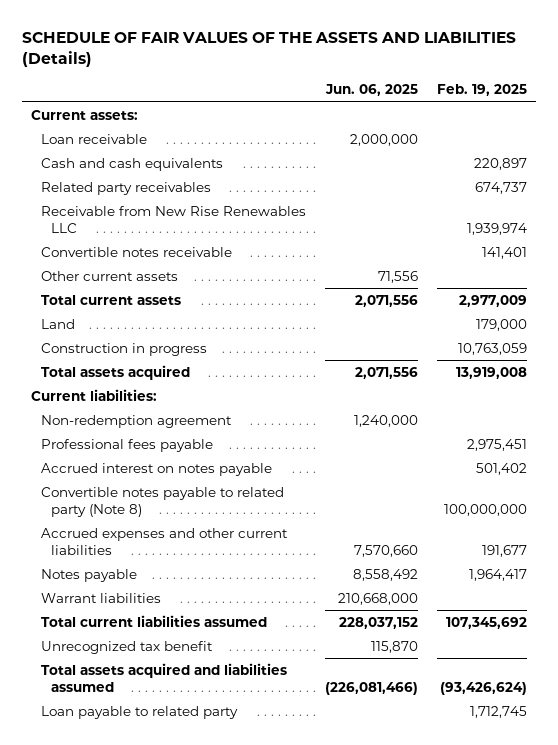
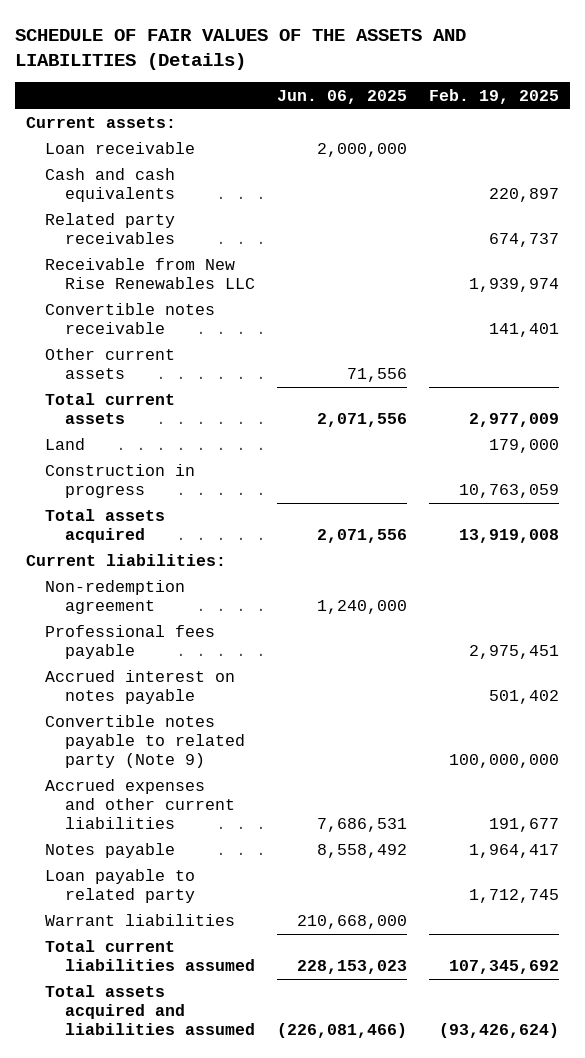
- Convertible notes payable to related party (Note 8) | | 100,000,000
- Accrued expenses and other current liabilities | 7,570,660 | 191,677
+ Convertible notes payable to related party (Note 9) | | 100,000,000
+ Accrued expenses and other current liabilities | 7,686,531 | 191,677
moved up: Loan payable to related party | | 1,712,745
- Total current liabilities assumed | 228,037,152 | 107,345,692
- Unrecognized tax benefit | 115,870 |
+ Total current liabilities assumed | 228,153,023 | 107,345,692

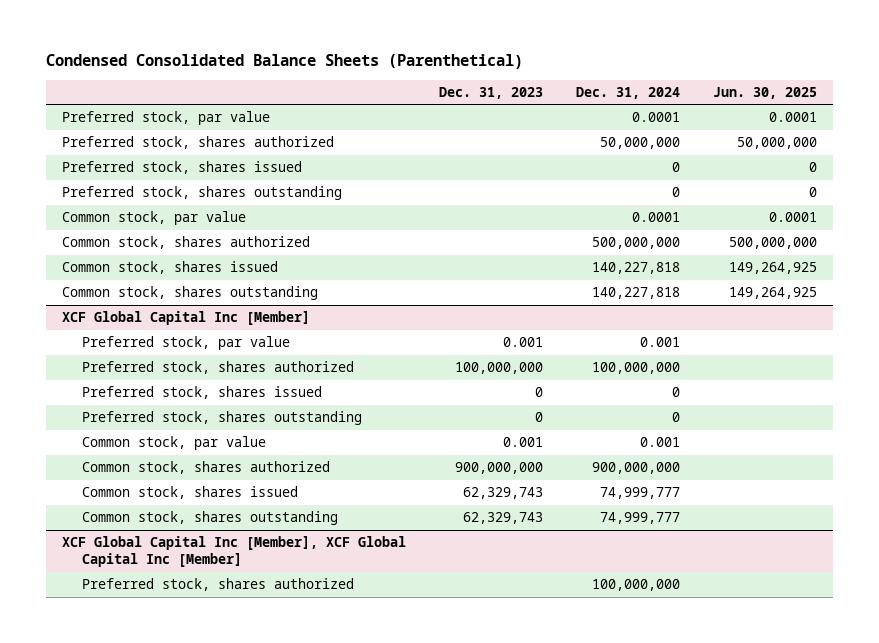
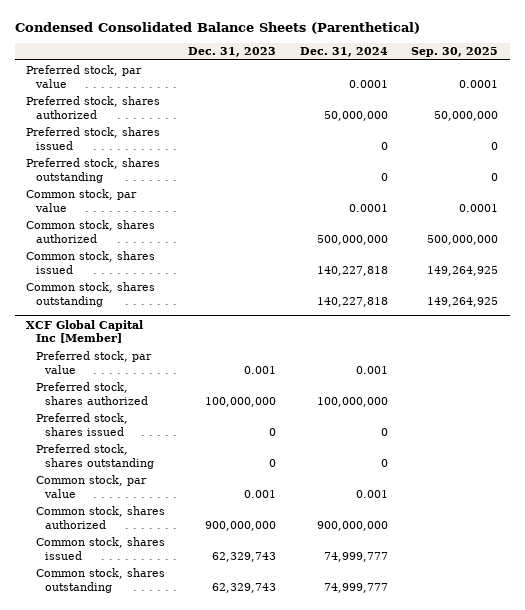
- | Dec. 31, 2023 | Dec. 31, 2024 | Jun. 30, 2025
+ | Dec. 31, 2023 | Dec. 31, 2024 | Sep. 30, 2025
- XCF Global Capital Inc [Member], XCF Global Capital Inc [Member]
- Preferred stock, shares authorized | | 100,000,000 |

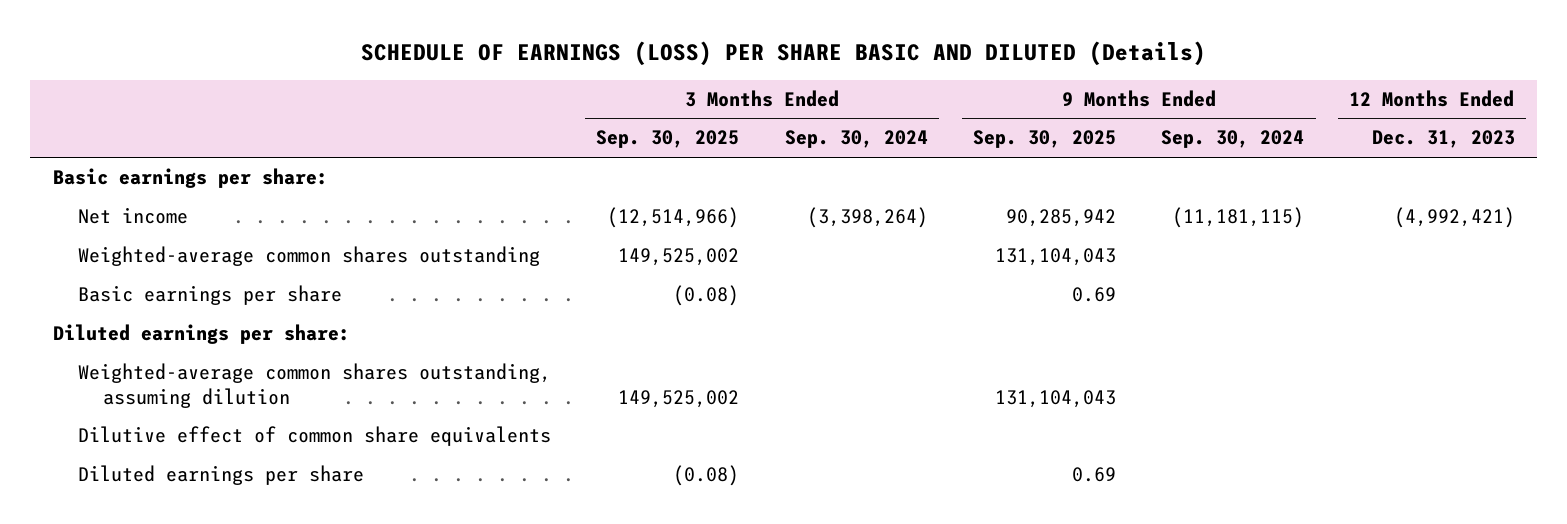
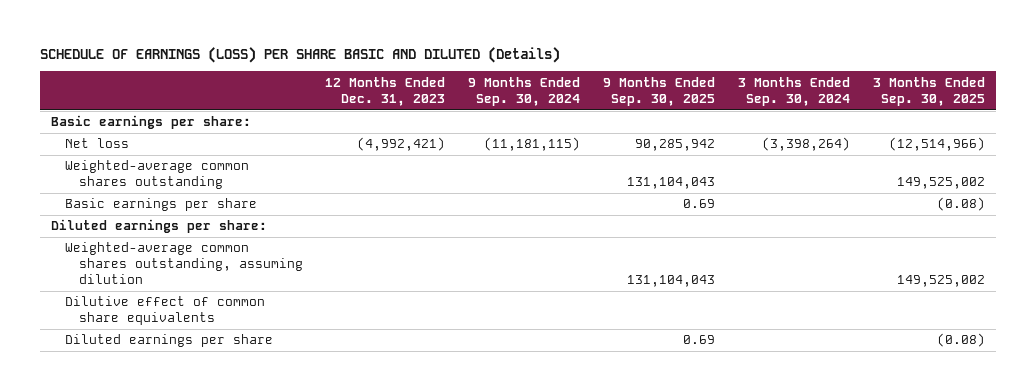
- | 3 Months Ended Sep. 30, 2025 | 3 Months Ended Sep. 30, 2024 | 9 Months Ended Sep. 30, 2025 | 9 Months Ended Sep. 30, 2024 | 12 Months Ended Dec. 31, 2023
+ | 12 Months Ended Dec. 31, 2023 | 9 Months Ended Sep. 30, 2024 | 9 Months Ended Sep. 30, 2025 | 3 Months Ended Sep. 30, 2024 | 3 Months Ended Sep. 30, 2025
- Net income | (12,514,966) | (3,398,264) | 90,285,942 | (11,181,115) | (4,992,421)
+ Net loss | (4,992,421) | (11,181,115) | 90,285,942 | (3,398,264) | (12,514,966)

